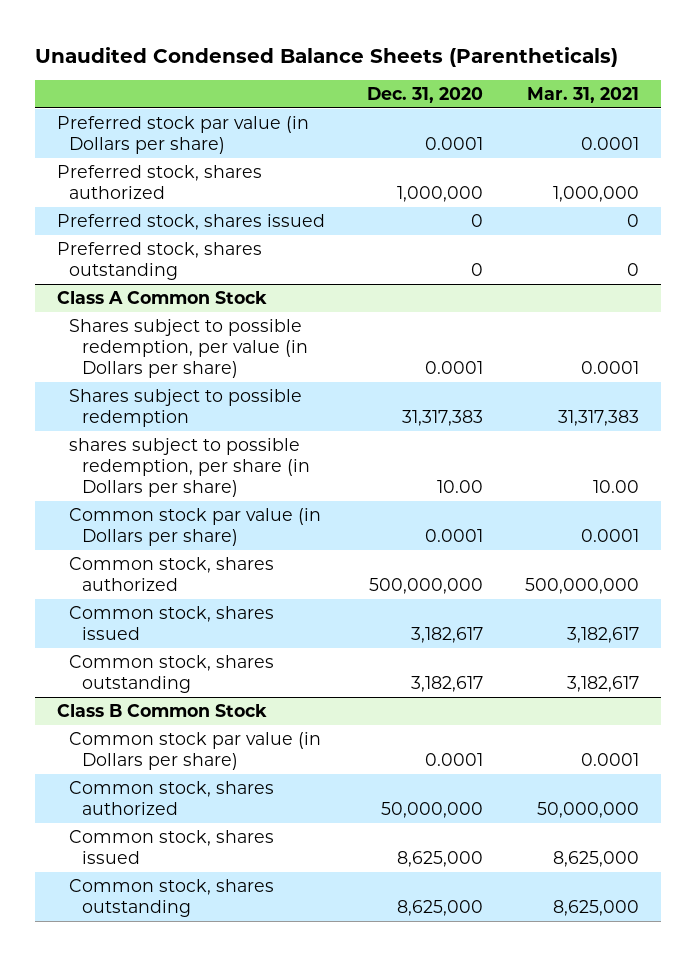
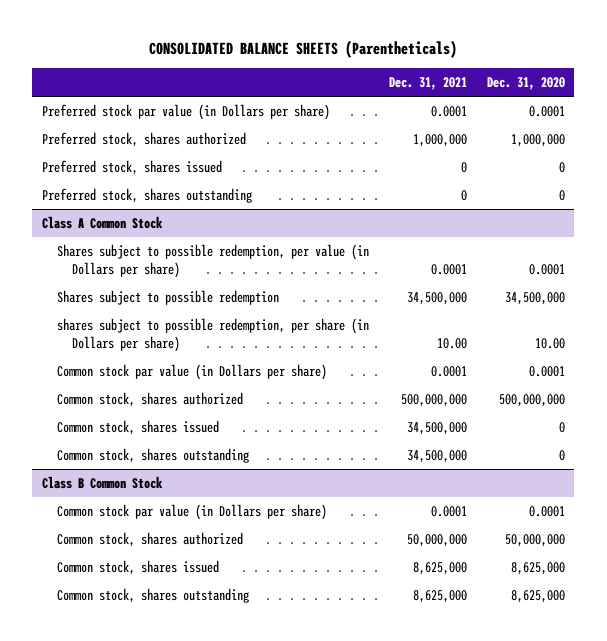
- Unaudited Condensed Balance Sheets (Parentheticals)
+ CONSOLIDATED BALANCE SHEETS (Parentheticals)
- | Dec. 31, 2020 | Mar. 31, 2021
+ | Dec. 31, 2021 | Dec. 31, 2020
@ Class A Common Stock
- Shares subject to possible redemption | 31,317,383 | 31,317,383
+ Shares subject to possible redemption | 34,500,000 | 34,500,000
- Common stock, shares issued | 3,182,617 | 3,182,617
- Common stock, shares outstanding | 3,182,617 | 3,182,617
+ Common stock, shares issued | 34,500,000 | 0
+ Common stock, shares outstanding | 34,500,000 | 0

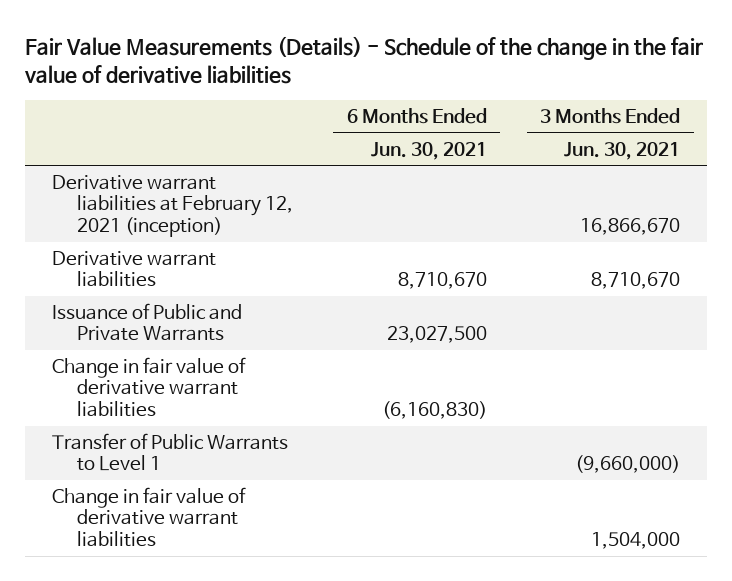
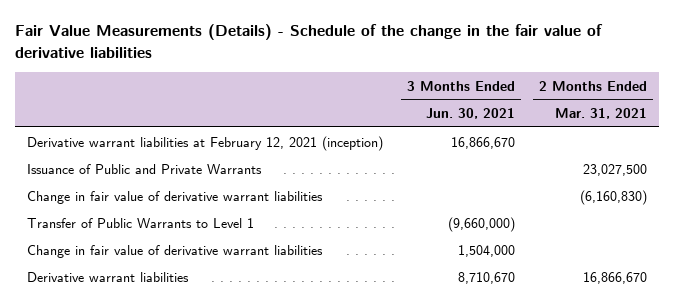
- | 6 Months Ended Jun. 30, 2021 | 3 Months Ended Jun. 30, 2021
+ | 3 Months Ended Jun. 30, 2021 | 2 Months Ended Mar. 31, 2021
moved down: Derivative warrant liabilities | 8,710,670 | 16,866,670

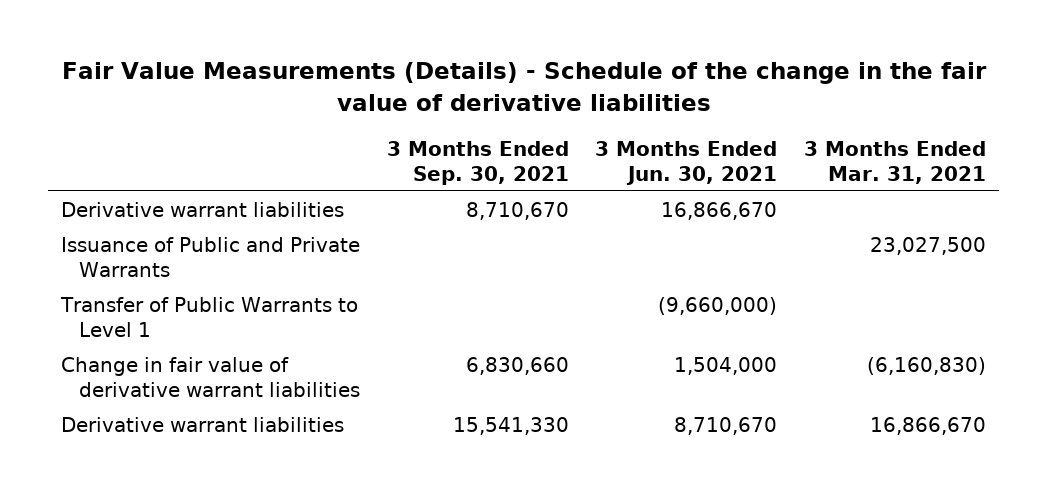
- | 3 Months Ended Jun. 30, 2021 | 2 Months Ended Mar. 31, 2021
+ | 3 Months Ended Sep. 30, 2021 | 3 Months Ended Jun. 30, 2021 | 3 Months Ended Mar. 31, 2021
- Derivative warrant liabilities at February 12, 2021 (inception) | 16,866,670 |
+ Derivative warrant liabilities | 8,710,670 | 16,866,670 |
- Change in fair value of derivative warrant liabilities | | (6,160,830)

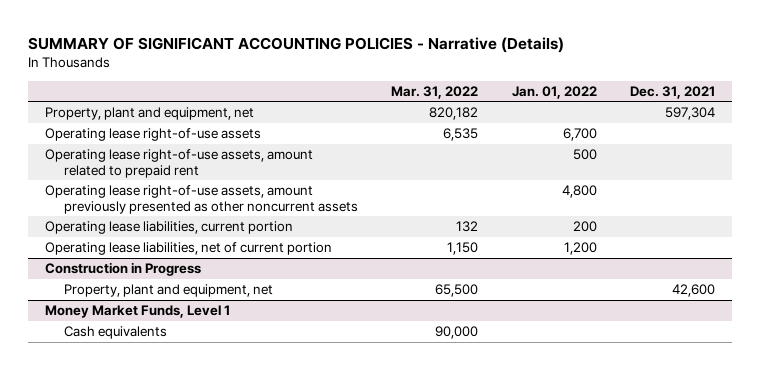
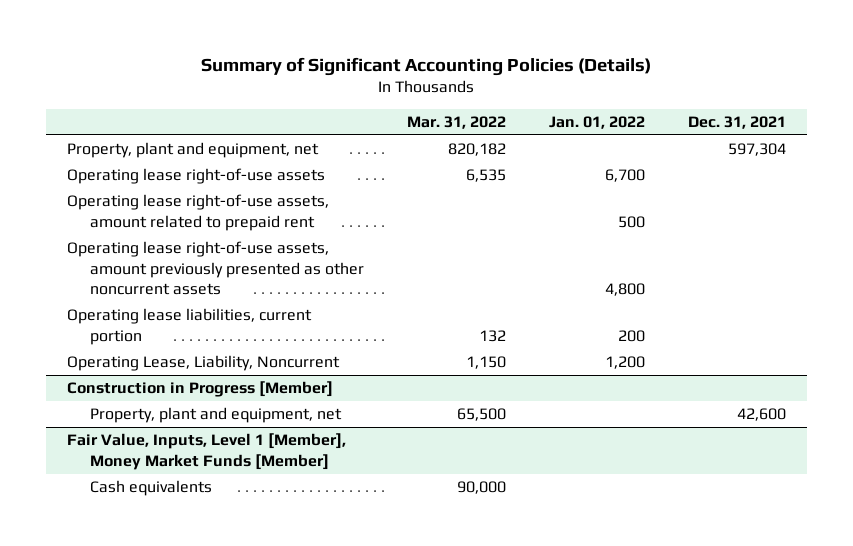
- SUMMARY OF SIGNIFICANT ACCOUNTING POLICIES - Narrative (Details)
+ Summary of Significant Accounting Policies (Details)
- Operating lease liabilities, net of current portion | 1,150 | 1,200 |
- Construction in Progress
+ Operating Lease, Liability, Noncurrent | 1,150 | 1,200 |
+ Construction in Progress [Member]
- Money Market Funds, Level 1
+ Fair Value, Inputs, Level 1 [Member], Money Market Funds [Member]

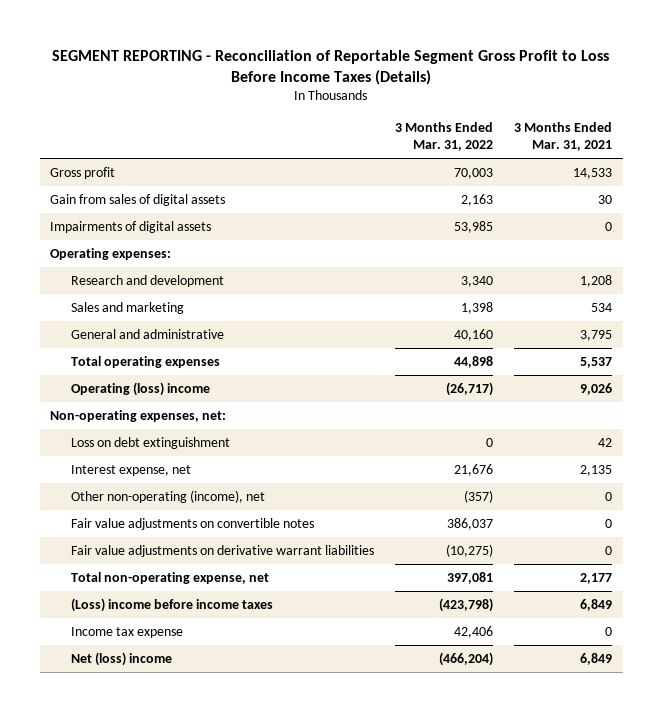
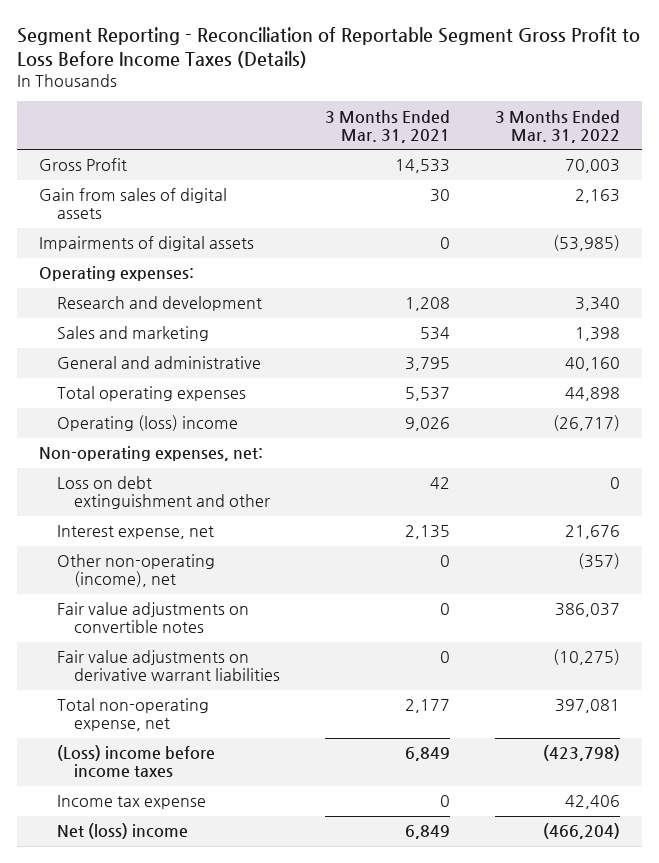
- SEGMENT REPORTING - Reconciliation of Reportable Segment Gross Profit to Loss Before Income Taxes (Details)
+ Segment Reporting - Reconciliation of Reportable Segment Gross Profit to Loss Before Income Taxes (Details)
- | 3 Months Ended Mar. 31, 2022 | 3 Months Ended Mar. 31, 2021
+ | 3 Months Ended Mar. 31, 2021 | 3 Months Ended Mar. 31, 2022
- Gross profit | 70,003 | 14,533
+ Gross Profit | 14,533 | 70,003
- Impairments of digital assets | 53,985 | 0
+ Impairments of digital assets | 0 | (53,985)
- Loss on debt extinguishment | 0 | 42
+ Loss on debt extinguishment and other | 42 | 0

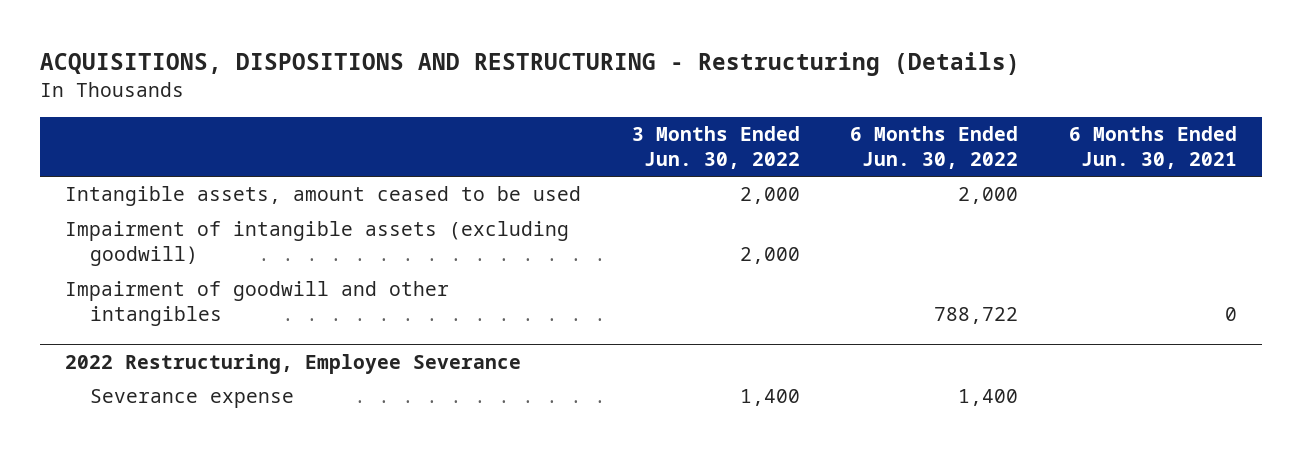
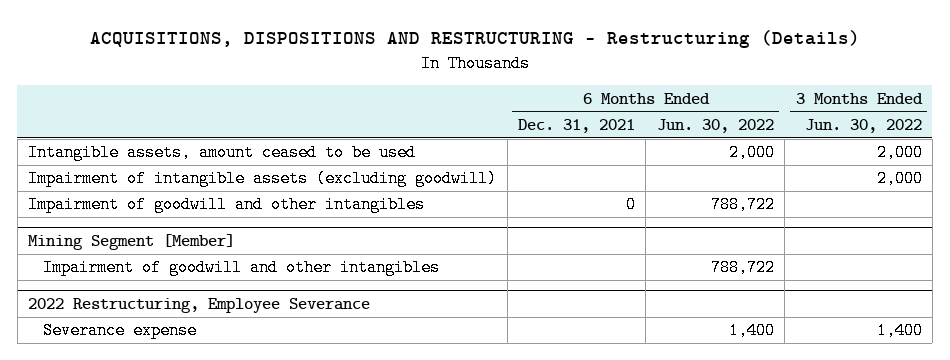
- | 3 Months Ended Jun. 30, 2022 | 6 Months Ended Jun. 30, 2022 | 6 Months Ended Jun. 30, 2021
+ | 6 Months Ended Dec. 31, 2021 | 6 Months Ended Jun. 30, 2022 | 3 Months Ended Jun. 30, 2022
+ Mining Segment [Member]
+ Impairment of goodwill and other intangibles | | 788,722 |

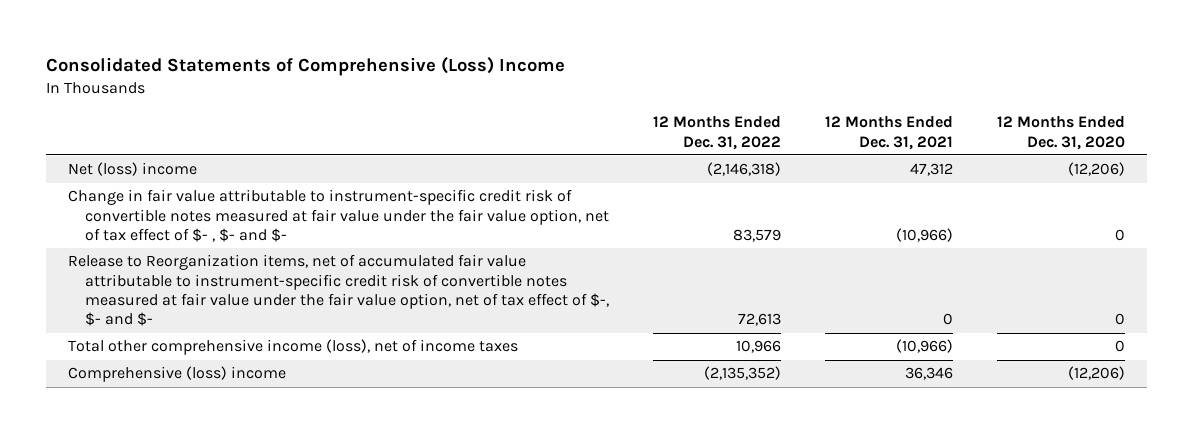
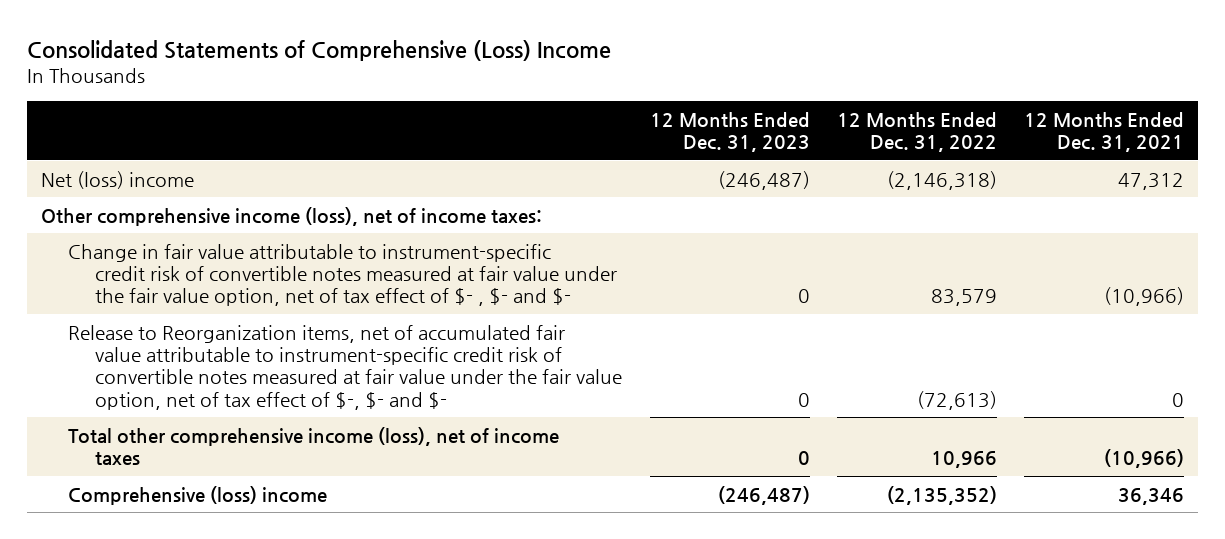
- | 12 Months Ended Dec. 31, 2022 | 12 Months Ended Dec. 31, 2021 | 12 Months Ended Dec. 31, 2020
+ | 12 Months Ended Dec. 31, 2023 | 12 Months Ended Dec. 31, 2022 | 12 Months Ended Dec. 31, 2021
+ Other comprehensive income (loss), net of income taxes:
- Release to Reorganization items, net of accumulated fair value attributable to instrument-specific credit risk of convertible notes measured at fair value under the fair value option, net of tax effect of $-, $- and $- | 72,613 | 0 | 0
+ Release to Reorganization items, net of accumulated fair value attributable to instrument-specific credit risk of convertible notes measured at fair value under the fair value option, net of tax effect of $-, $- and $- | 0 | (72,613) | 0

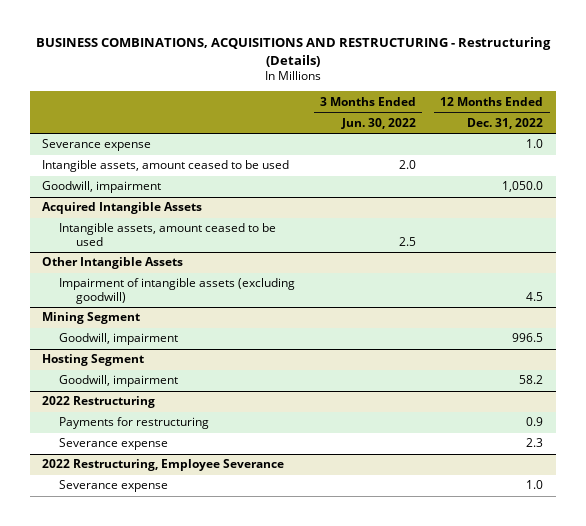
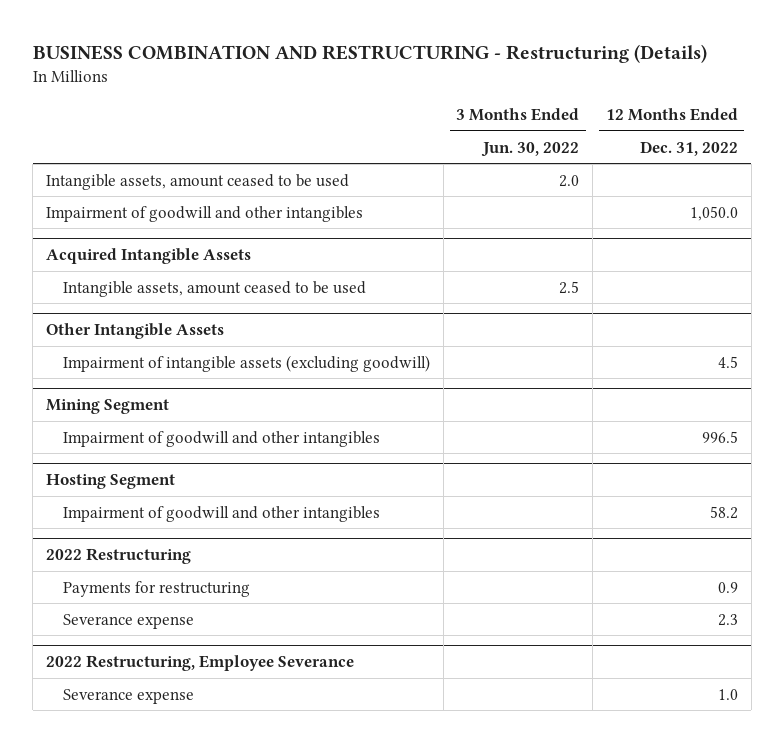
- BUSINESS COMBINATIONS, ACQUISITIONS AND RESTRUCTURING - Restructuring (Details)
+ BUSINESS COMBINATION AND RESTRUCTURING - Restructuring (Details)
- Severance expense | | 1.0
- Goodwill, impairment | | 1,050.0
+ Impairment of goodwill and other intangibles | | 1,050.0
@ Mining Segment
- Goodwill, impairment | | 996.5
+ Impairment of goodwill and other intangibles | | 996.5
@ Hosting Segment
- Goodwill, impairment | | 58.2
+ Impairment of goodwill and other intangibles | | 58.2

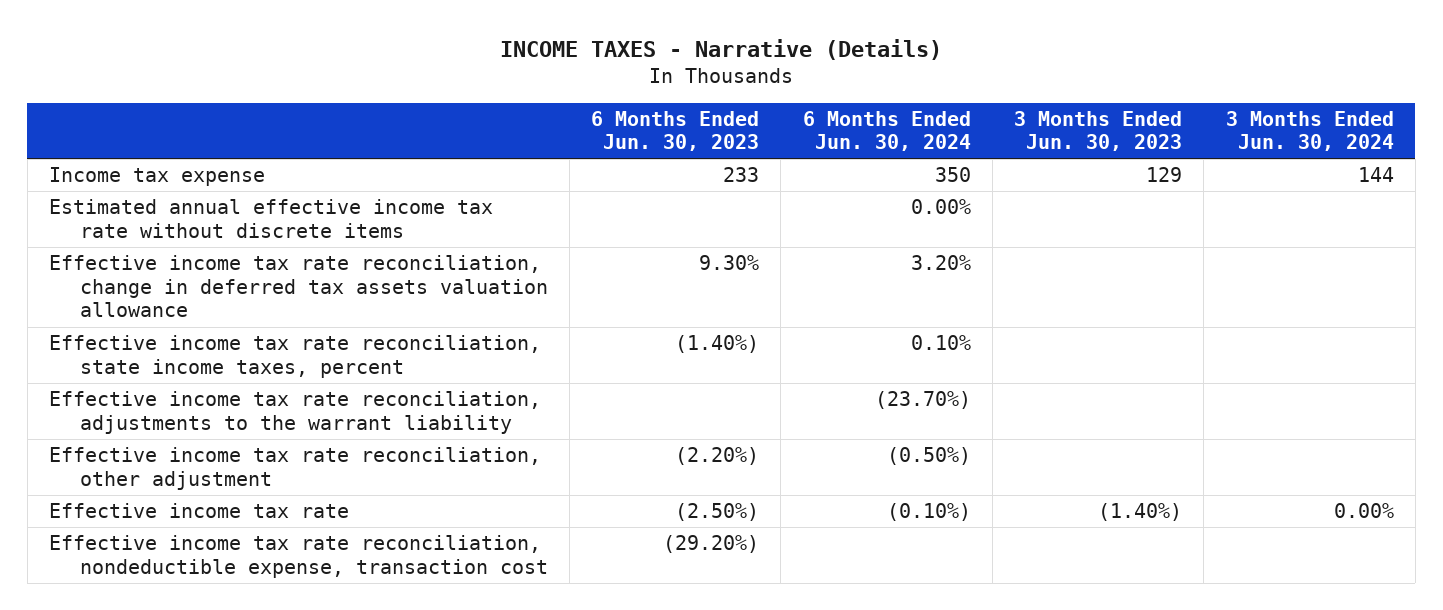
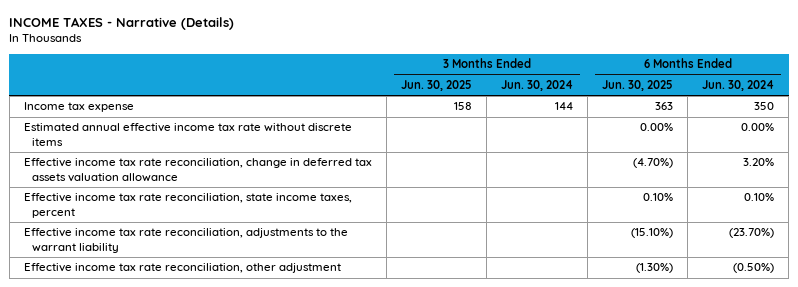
- | 6 Months Ended Jun. 30, 2023 | 6 Months Ended Jun. 30, 2024 | 3 Months Ended Jun. 30, 2023 | 3 Months Ended Jun. 30, 2024
+ | 3 Months Ended Jun. 30, 2025 | 3 Months Ended Jun. 30, 2024 | 6 Months Ended Jun. 30, 2025 | 6 Months Ended Jun. 30, 2024
- Effective income tax rate | (2.50%) | (0.10%) | (1.40%) | 0.00%
- Effective income tax rate reconciliation, nondeductible expense, transaction cost | (29.20%) | | |

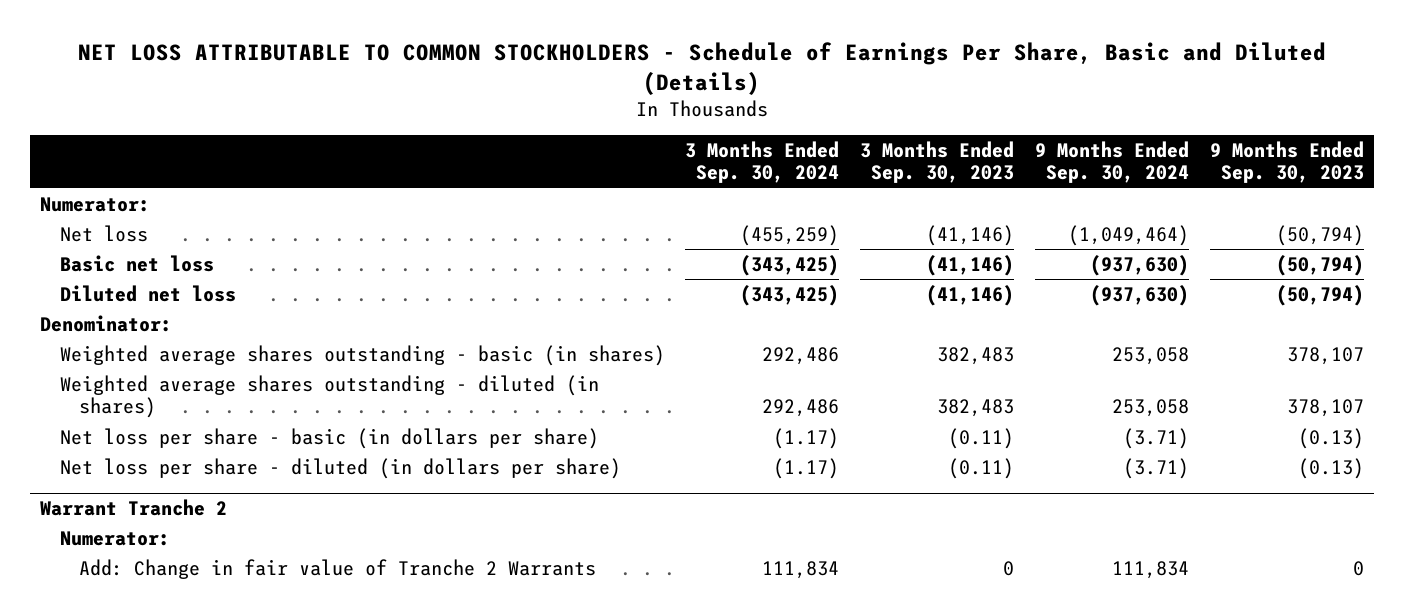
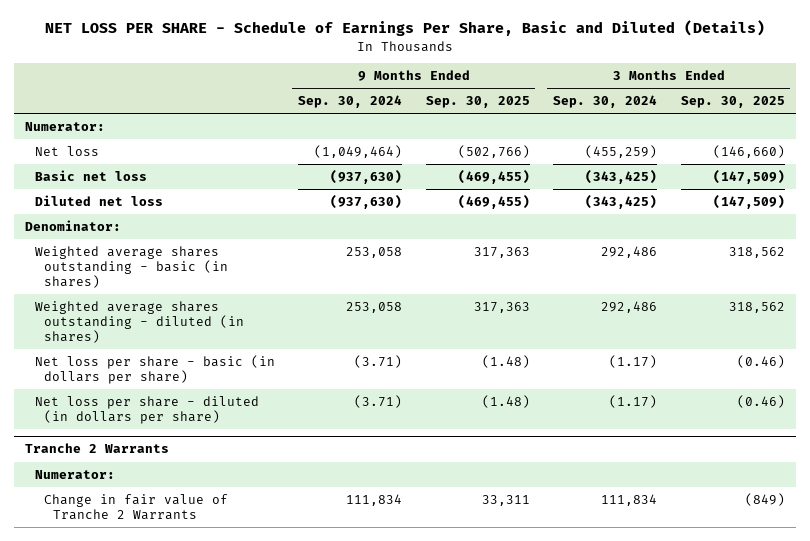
- NET LOSS ATTRIBUTABLE TO COMMON STOCKHOLDERS - Schedule of Earnings Per Share, Basic and Diluted (Details)
+ NET LOSS PER SHARE - Schedule of Earnings Per Share, Basic and Diluted (Details)
- | 3 Months Ended Sep. 30, 2024 | 3 Months Ended Sep. 30, 2023 | 9 Months Ended Sep. 30, 2024 | 9 Months Ended Sep. 30, 2023
+ | 9 Months Ended Sep. 30, 2024 | 9 Months Ended Sep. 30, 2025 | 3 Months Ended Sep. 30, 2024 | 3 Months Ended Sep. 30, 2025
- Warrant Tranche 2
+ Tranche 2 Warrants
- Add: Change in fair value of Tranche 2 Warrants | 111,834 | 0 | 111,834 | 0
+ Change in fair value of Tranche 2 Warrants | 111,834 | 33,311 | 111,834 | (849)

